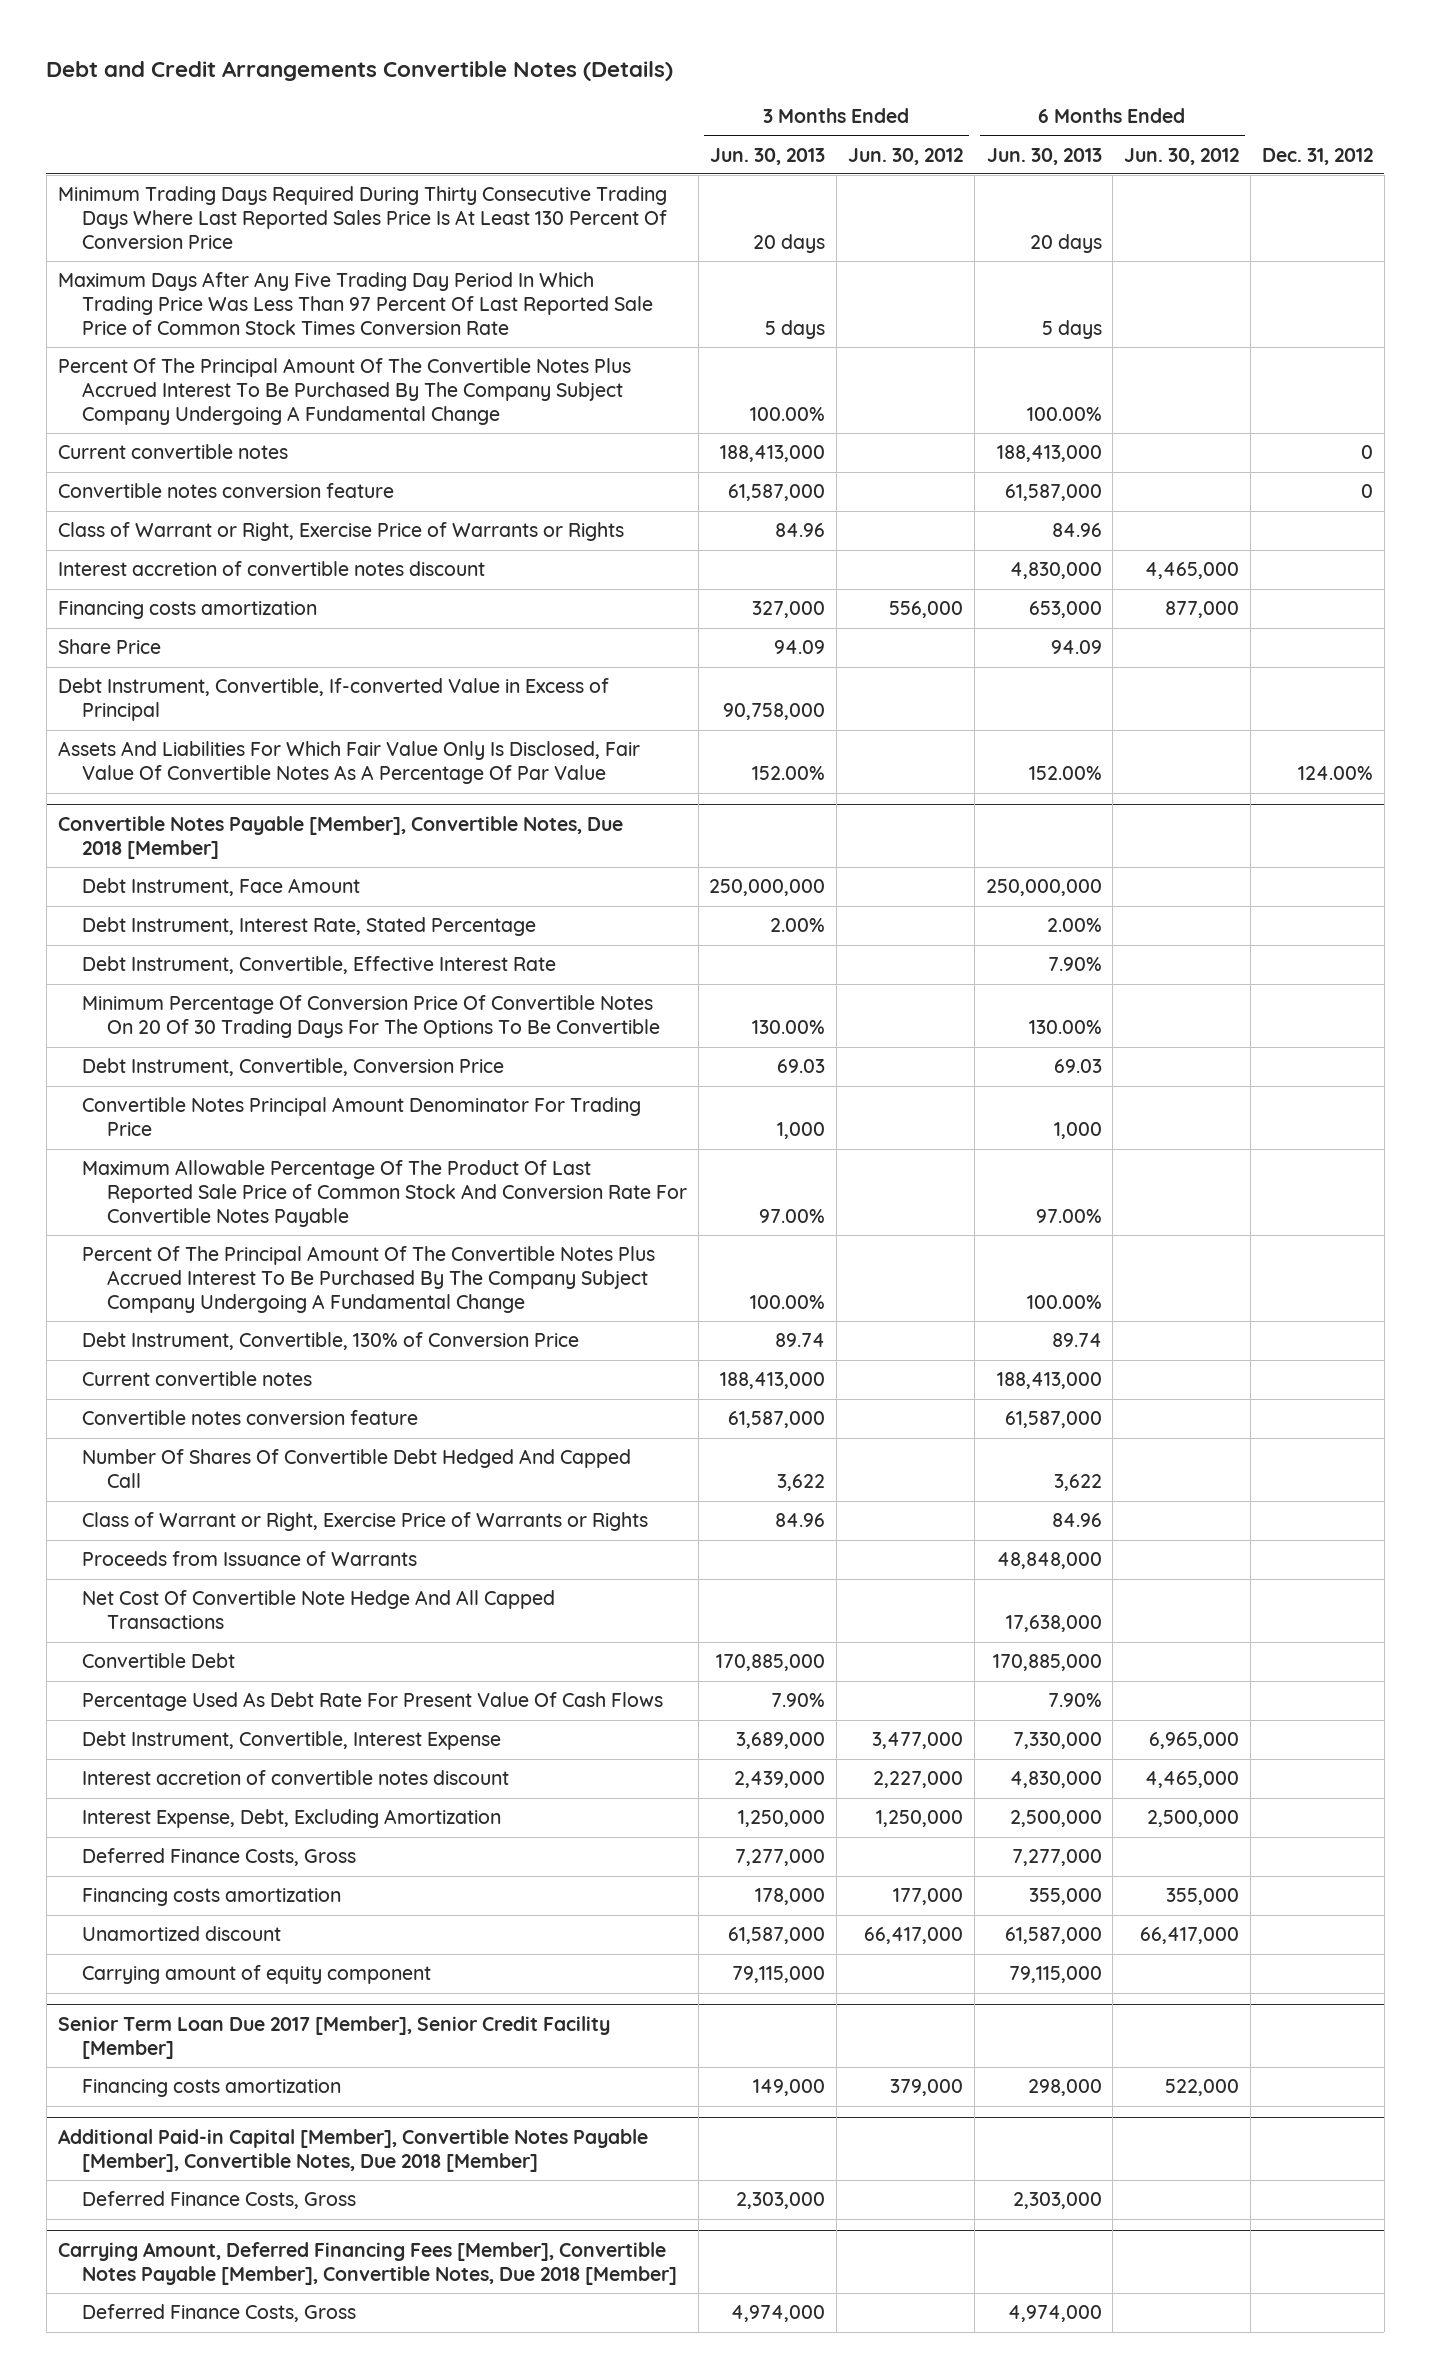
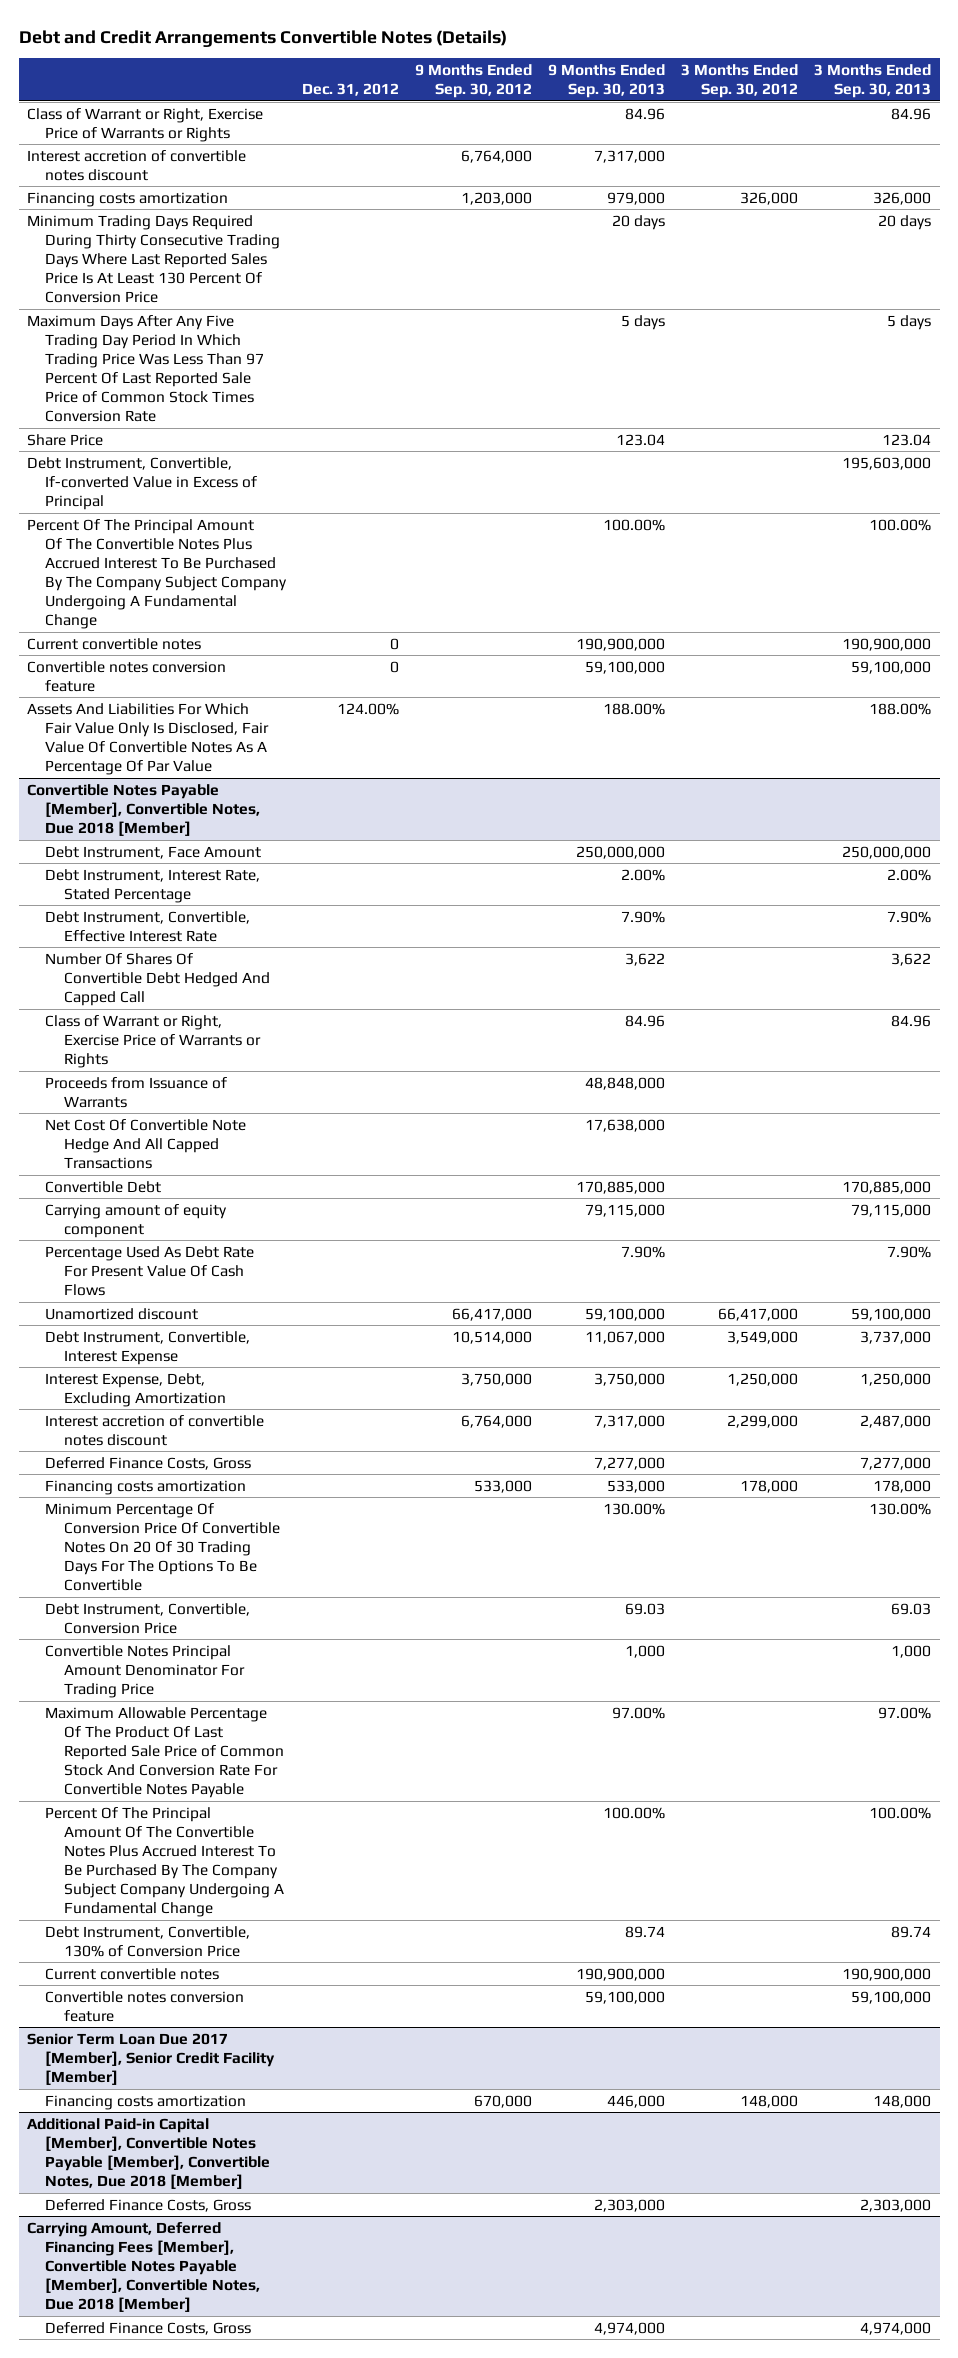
- | 3 Months Ended Jun. 30, 2013 | 3 Months Ended Jun. 30, 2012 | 6 Months Ended Jun. 30, 2013 | 6 Months Ended Jun. 30, 2012 | Dec. 31, 2012
+ | Dec. 31, 2012 | 9 Months Ended Sep. 30, 2012 | 9 Months Ended Sep. 30, 2013 | 3 Months Ended Sep. 30, 2012 | 3 Months Ended Sep. 30, 2013
moved down: Minimum Trading Days Required During Thirty Consecutive Trading Days Where Last Reported Sales Price Is At Least 130 Percent Of Conversion Price | | | 20 days | | 20 days
moved down: Maximum Days After Any Five Trading Day Period In Which Trading Price Was Less Than 97 Percent Of Last Reported Sale Price of Common Stock Times Conversion Rate | | | 5 days | | 5 days
moved down: Percent Of The Principal Amount Of The Convertible Notes Plus Accrued Interest To Be Purchased By The Company Subject Company Undergoing A Fundamental Change | | | 100.00% | | 100.00%
moved down: Current convertible notes | 0 | | 190,900,000 | | 190,900,000
moved down: Convertible notes conversion feature | 0 | | 59,100,000 | | 59,100,000
@ Convertible Notes Payable [Member], Convertible Notes, Due 2018 [Member]
moved up: Carrying amount of equity component | | | 79,115,000 | | 79,115,000
moved up: Unamortized discount | | 66,417,000 | 59,100,000 | 66,417,000 | 59,100,000
moved down: Interest accretion of convertible notes discount | | 6,764,000 | 7,317,000 | 2,299,000 | 2,487,000
moved down: Minimum Percentage Of Conversion Price Of Convertible Notes On 20 Of 30 Trading Days For The Options To Be Convertible | | | 130.00% | | 130.00%
moved down: Debt Instrument, Convertible, Conversion Price | | | 69.03 | | 69.03
moved down: Convertible Notes Principal Amount Denominator For Trading Price | | | 1,000 | | 1,000
moved down: Maximum Allowable Percentage Of The Product Of Last Reported Sale Price of Common Stock And Conversion Rate For Convertible Notes Payable | | | 97.00% | | 97.00%
moved down: Percent Of The Principal Amount Of The Convertible Notes Plus Accrued Interest To Be Purchased By The Company Subject Company Undergoing A Fundamental Change | | | 100.00% | | 100.00%
moved down: Debt Instrument, Convertible, 130% of Conversion Price | | | 89.74 | | 89.74
moved down: Current convertible notes | | | 190,900,000 | | 190,900,000
moved down: Convertible notes conversion feature | | | 59,100,000 | | 59,100,000

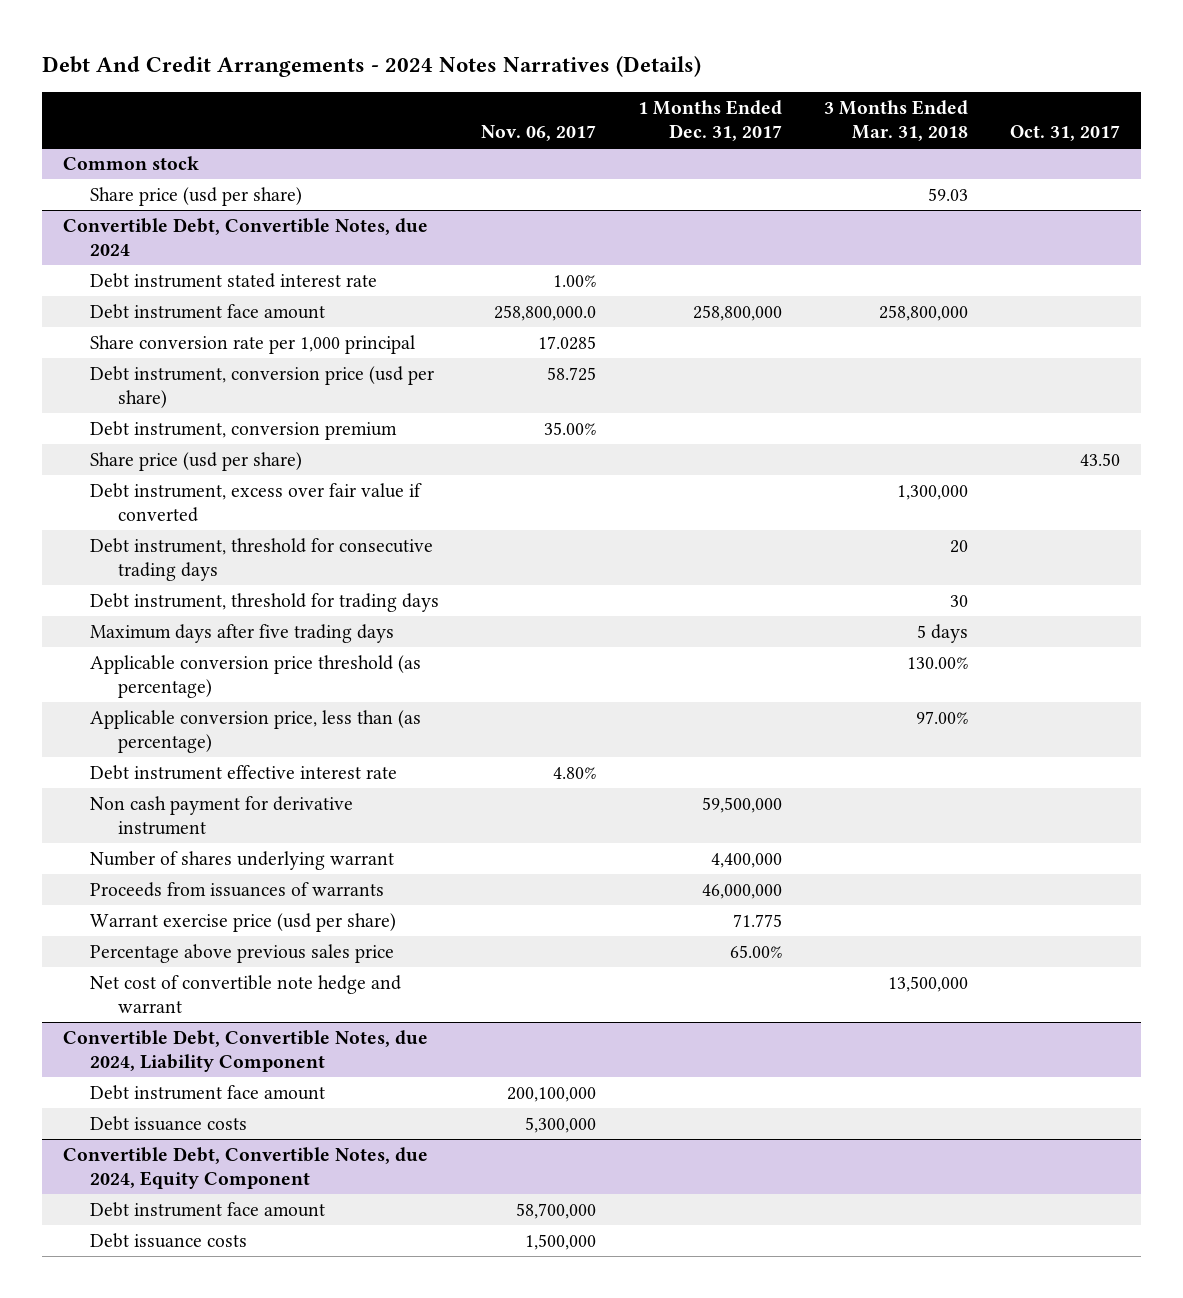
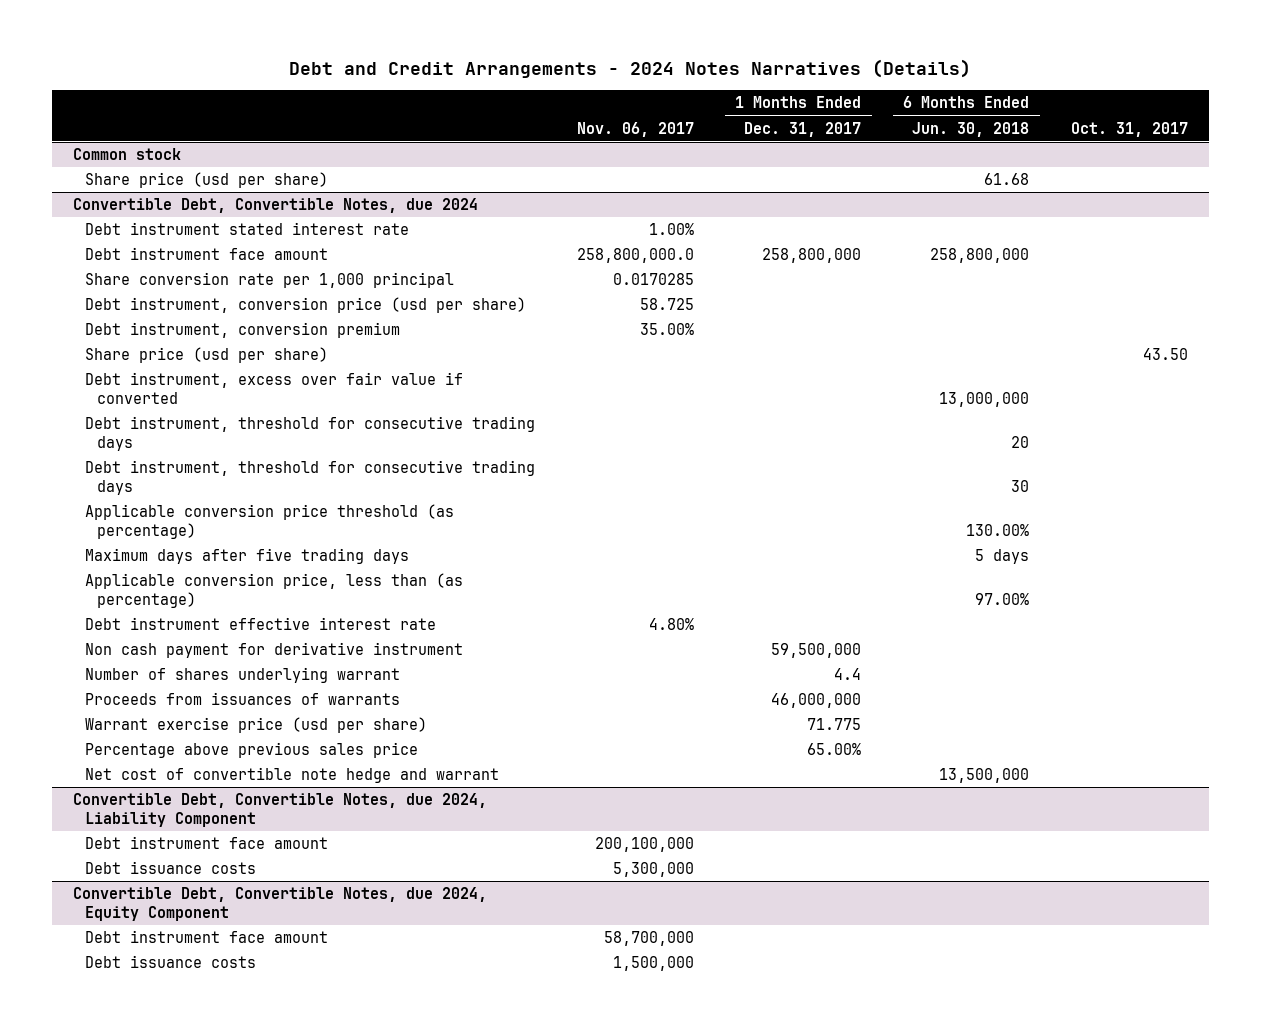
- Debt And Credit Arrangements - 2024 Notes Narratives (Details)
+ Debt and Credit Arrangements - 2024 Notes Narratives (Details)
- | Nov. 06, 2017 | 1 Months Ended Dec. 31, 2017 | 3 Months Ended Mar. 31, 2018 | Oct. 31, 2017
+ | Nov. 06, 2017 | 1 Months Ended Dec. 31, 2017 | 6 Months Ended Jun. 30, 2018 | Oct. 31, 2017
@ Convertible Debt, Convertible Notes, due 2024
- Share conversion rate per 1,000 principal | 17.0285 | | |
+ Share conversion rate per 1,000 principal | 0.0170285 | | |
- Debt instrument, threshold for trading days | | | 30 |
+ Debt instrument, threshold for consecutive trading days | | | 30 |
moved down: Maximum days after five trading days | | | 5 days |
- Number of shares underlying warrant | | 4,400,000 | |
+ Number of shares underlying warrant | | 4.4 | |

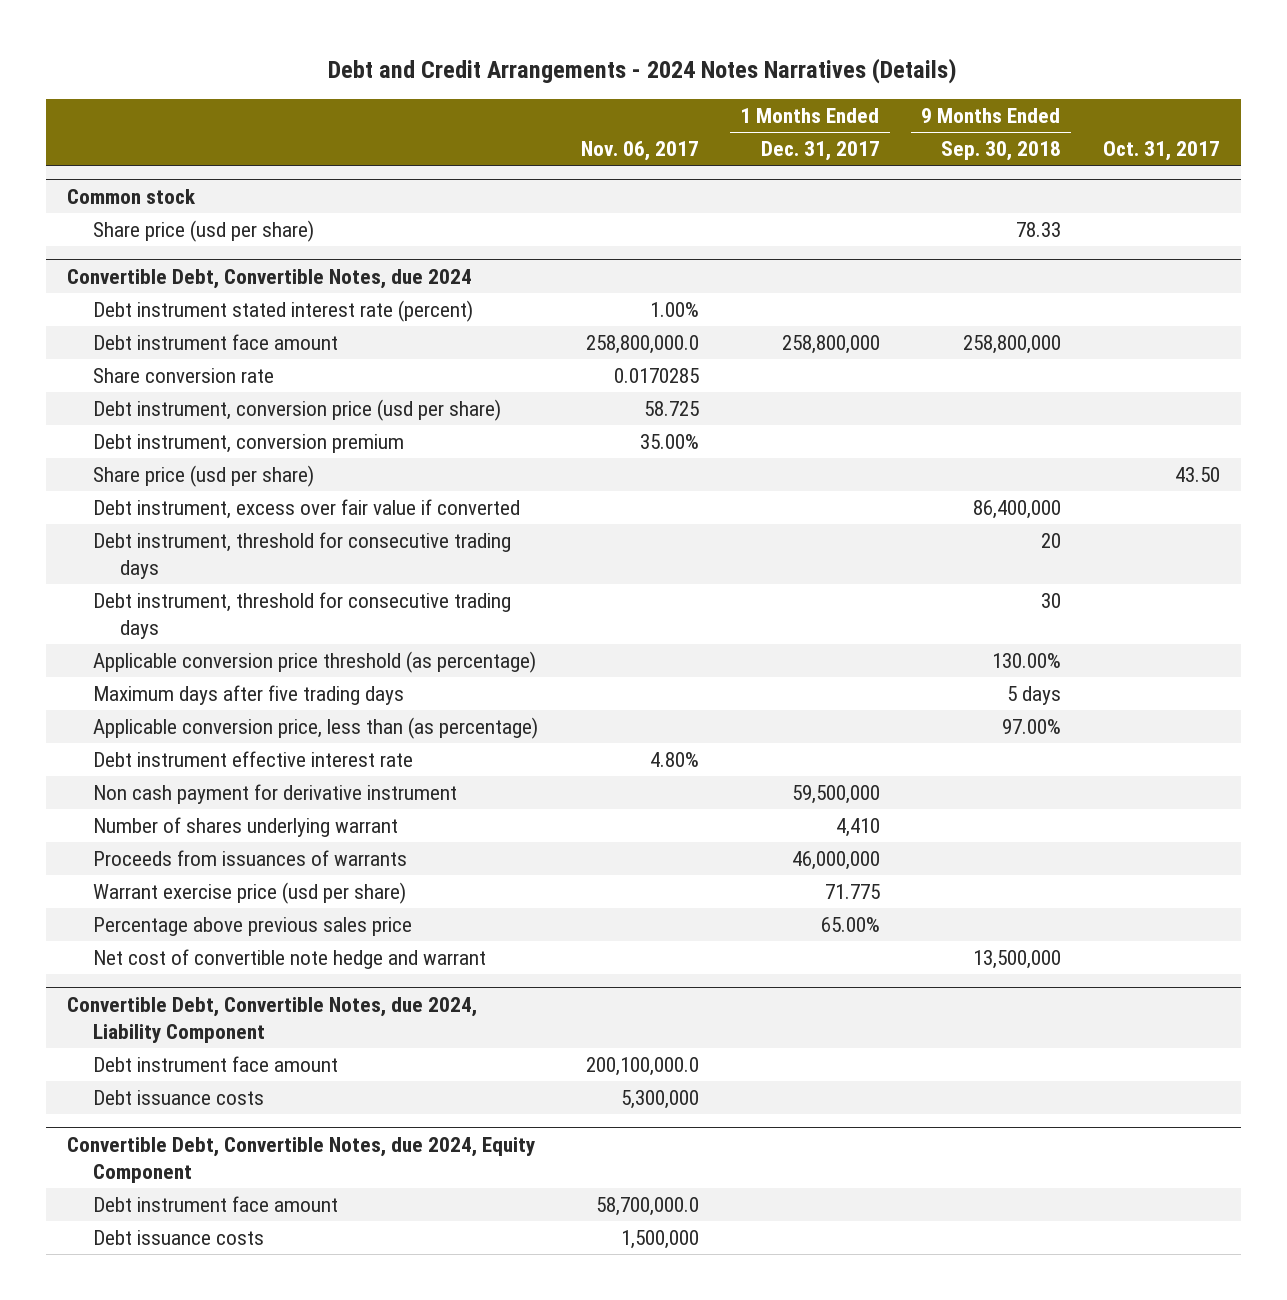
- | Nov. 06, 2017 | 1 Months Ended Dec. 31, 2017 | 6 Months Ended Jun. 30, 2018 | Oct. 31, 2017
+ | Nov. 06, 2017 | 1 Months Ended Dec. 31, 2017 | 9 Months Ended Sep. 30, 2018 | Oct. 31, 2017
@ Convertible Debt, Convertible Notes, due 2024
- Debt instrument stated interest rate | 1.00% | | |
+ Debt instrument stated interest rate (percent) | 1.00% | | |
- Share conversion rate per 1,000 principal | 0.0170285 | | |
+ Share conversion rate | 0.0170285 | | |
- Number of shares underlying warrant | | 4.4 | |
+ Number of shares underlying warrant | | 4,410 | |
@ Convertible Debt, Convertible Notes, due 2024, Liability Component
- Debt instrument face amount | 200,100,000 | | |
+ Debt instrument face amount | 200,100,000.0 | | |
@ Convertible Debt, Convertible Notes, due 2024, Equity Component
- Debt instrument face amount | 58,700,000 | | |
+ Debt instrument face amount | 58,700,000.0 | | |

